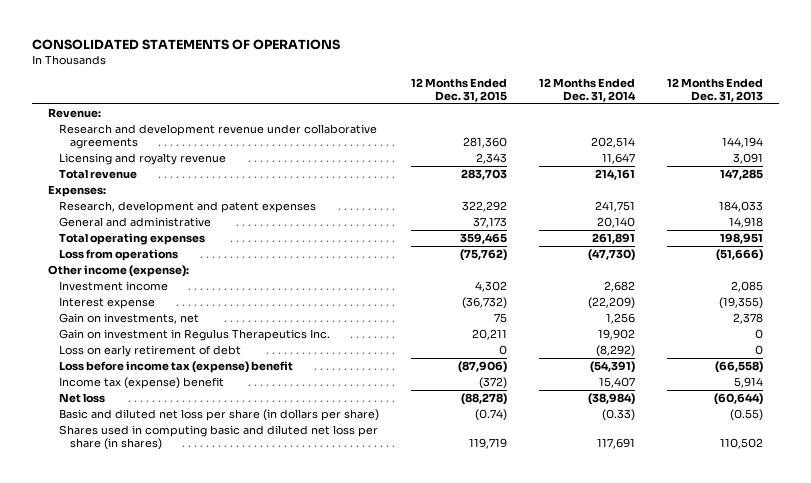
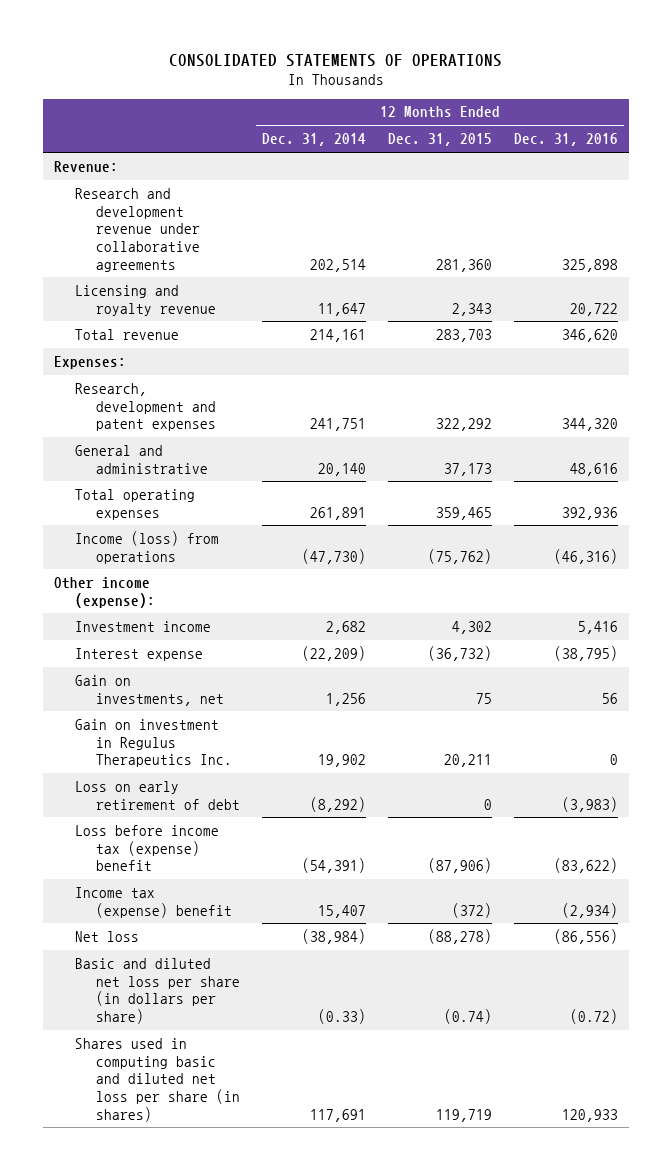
- | 12 Months Ended Dec. 31, 2015 | 12 Months Ended Dec. 31, 2014 | 12 Months Ended Dec. 31, 2013
+ | 12 Months Ended Dec. 31, 2014 | 12 Months Ended Dec. 31, 2015 | 12 Months Ended Dec. 31, 2016
- Loss from operations | (75,762) | (47,730) | (51,666)
+ Income (loss) from operations | (47,730) | (75,762) | (46,316)

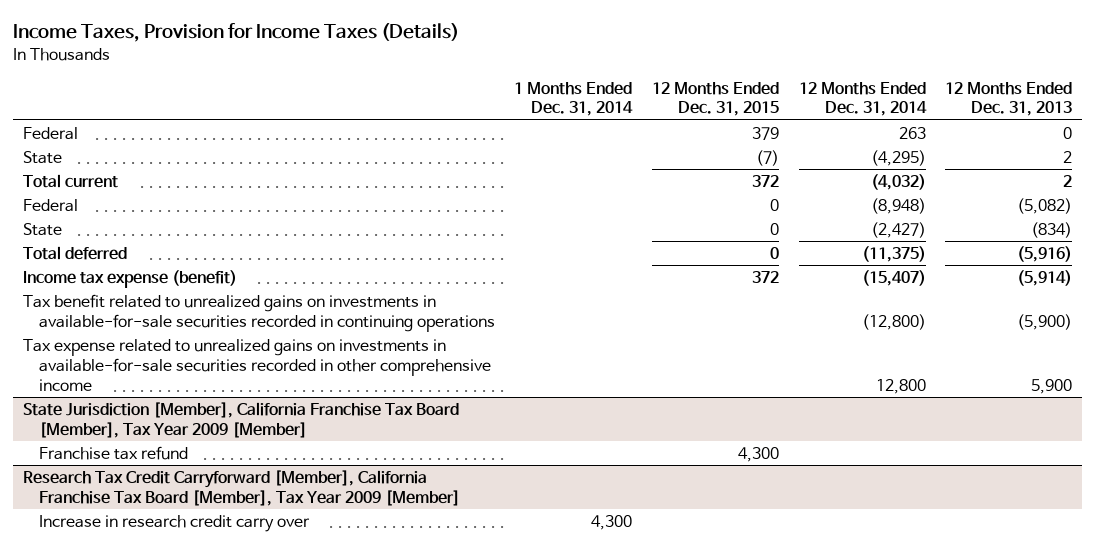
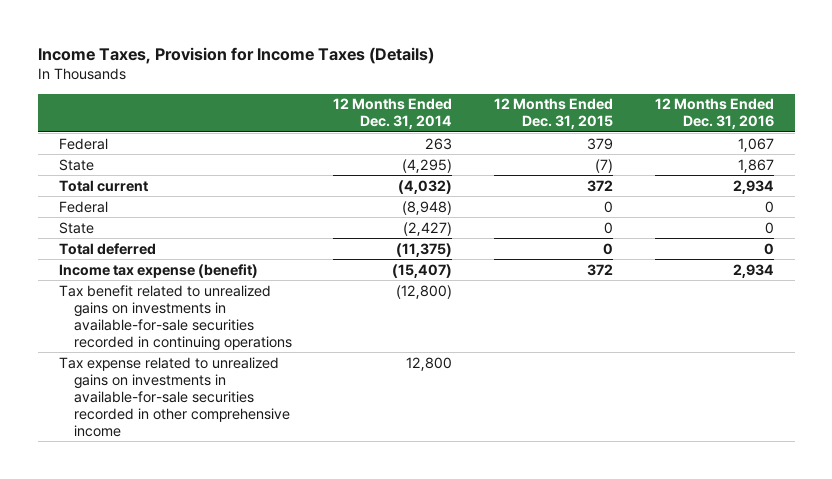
- | 1 Months Ended Dec. 31, 2014 | 12 Months Ended Dec. 31, 2015 | 12 Months Ended Dec. 31, 2014 | 12 Months Ended Dec. 31, 2013
+ | 12 Months Ended Dec. 31, 2014 | 12 Months Ended Dec. 31, 2015 | 12 Months Ended Dec. 31, 2016
- State Jurisdiction [Member], California Franchise Tax Board [Member], Tax Year 2009 [Member]
- Franchise tax refund | | 4,300 | |
- Research Tax Credit Carryforward [Member], California Franchise Tax Board [Member], Tax Year 2009 [Member]
- Increase in research credit carry over | 4,300 | | |

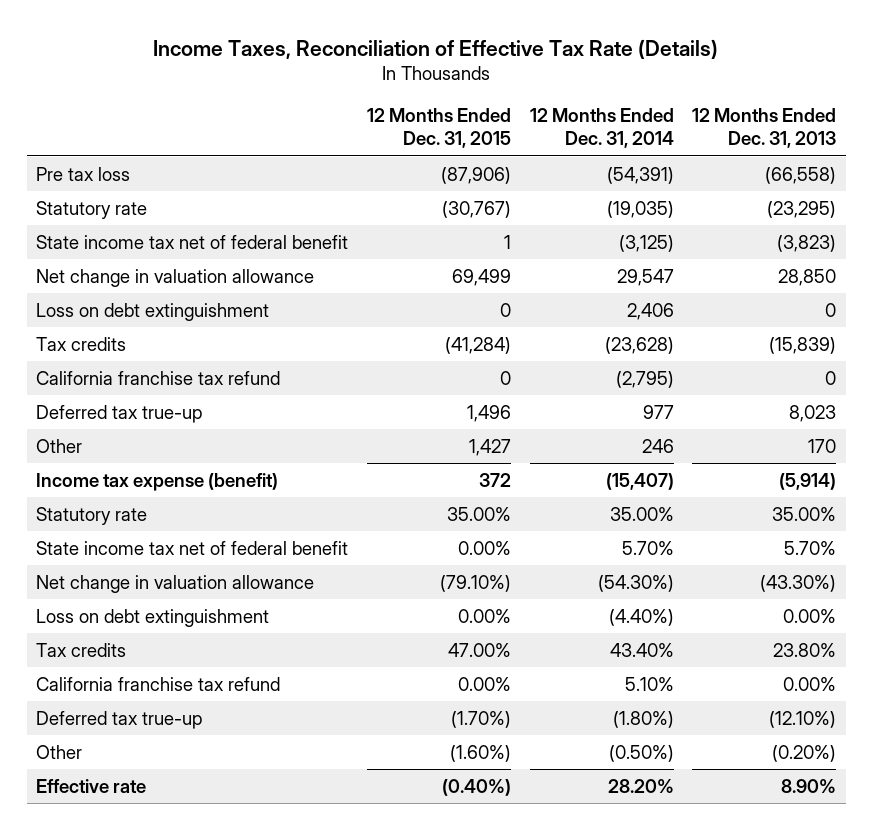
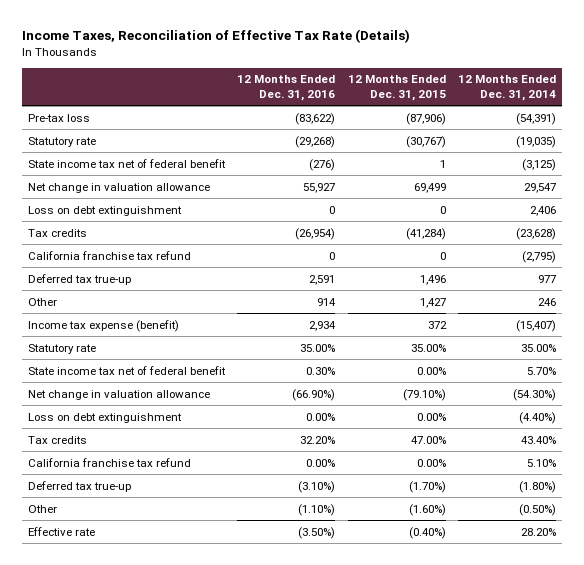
- | 12 Months Ended Dec. 31, 2015 | 12 Months Ended Dec. 31, 2014 | 12 Months Ended Dec. 31, 2013
+ | 12 Months Ended Dec. 31, 2016 | 12 Months Ended Dec. 31, 2015 | 12 Months Ended Dec. 31, 2014
- Pre tax loss | (87,906) | (54,391) | (66,558)
+ Pre-tax loss | (83,622) | (87,906) | (54,391)

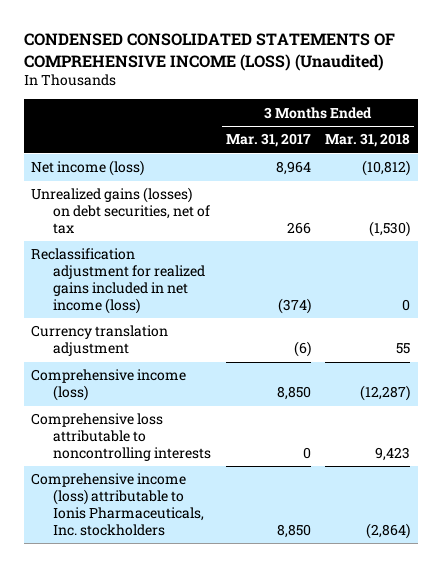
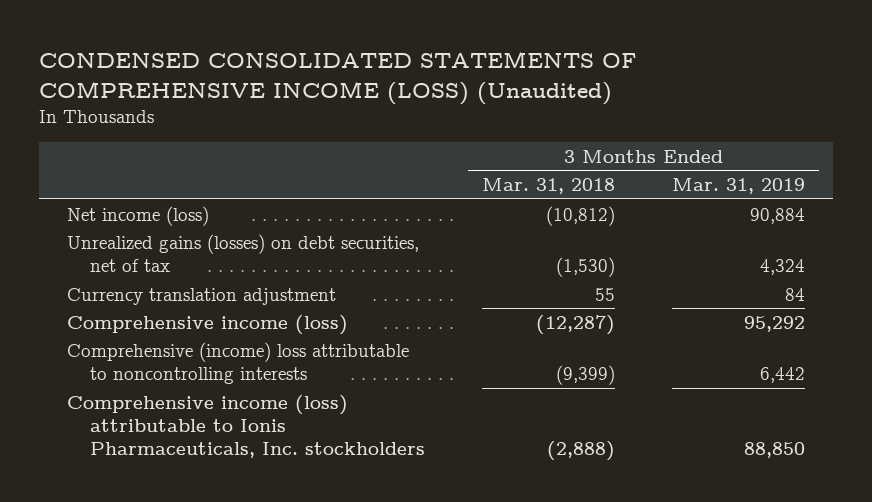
- | 3 Months Ended Mar. 31, 2017 | 3 Months Ended Mar. 31, 2018
+ | 3 Months Ended Mar. 31, 2018 | 3 Months Ended Mar. 31, 2019
- Reclassification adjustment for realized gains included in net income (loss) | (374) | 0
- Comprehensive loss attributable to noncontrolling interests | 0 | 9,423
- Comprehensive income (loss) attributable to Ionis Pharmaceuticals, Inc. stockholders | 8,850 | (2,864)
+ Comprehensive (income) loss attributable to noncontrolling interests | (9,399) | 6,442
+ Comprehensive income (loss) attributable to Ionis Pharmaceuticals, Inc. stockholders | (2,888) | 88,850

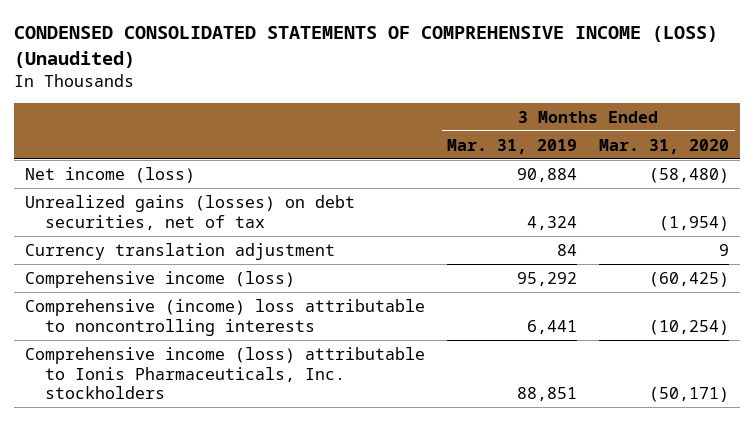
- | 3 Months Ended Mar. 31, 2018 | 3 Months Ended Mar. 31, 2019
+ | 3 Months Ended Mar. 31, 2019 | 3 Months Ended Mar. 31, 2020
- Comprehensive (income) loss attributable to noncontrolling interests | (9,399) | 6,442
- Comprehensive income (loss) attributable to Ionis Pharmaceuticals, Inc. stockholders | (2,888) | 88,850
+ Comprehensive (income) loss attributable to noncontrolling interests | 6,441 | (10,254)
+ Comprehensive income (loss) attributable to Ionis Pharmaceuticals, Inc. stockholders | 88,851 | (50,171)

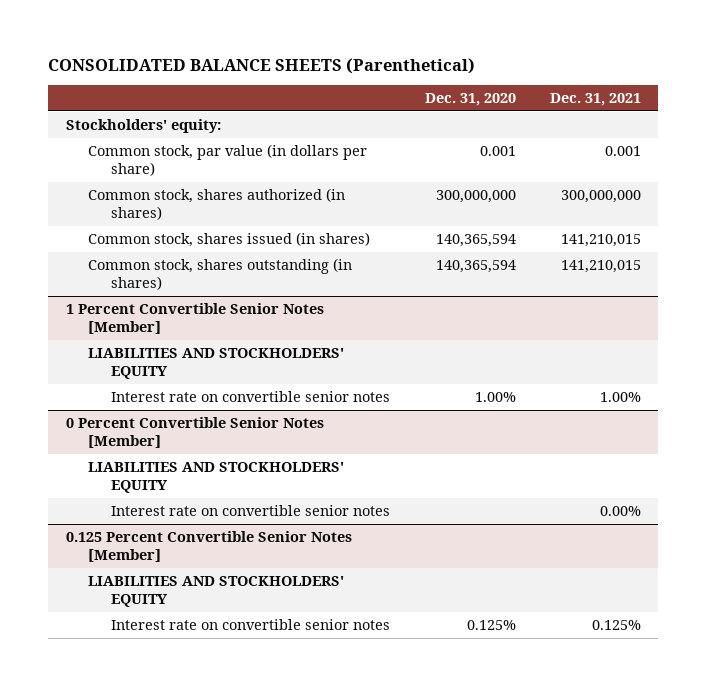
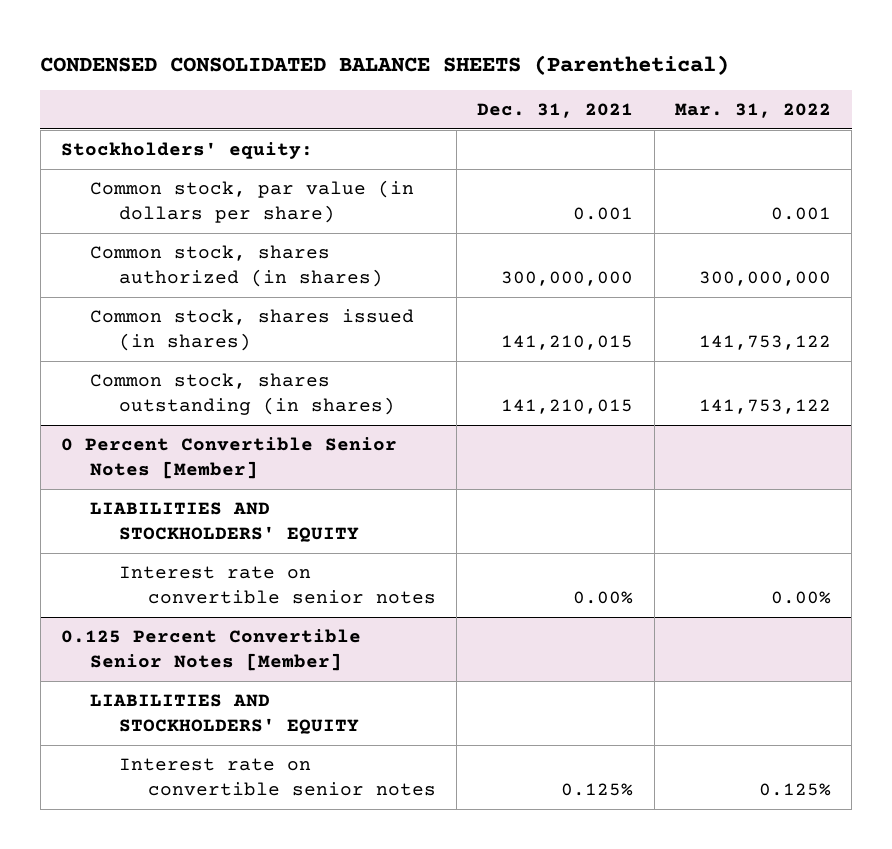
- CONSOLIDATED BALANCE SHEETS (Parenthetical)
+ CONDENSED CONSOLIDATED BALANCE SHEETS (Parenthetical)
- | Dec. 31, 2020 | Dec. 31, 2021
+ | Dec. 31, 2021 | Mar. 31, 2022
- 1 Percent Convertible Senior Notes [Member]
- LIABILITIES AND STOCKHOLDERS' EQUITY
- Interest rate on convertible senior notes | 1.00% | 1.00%

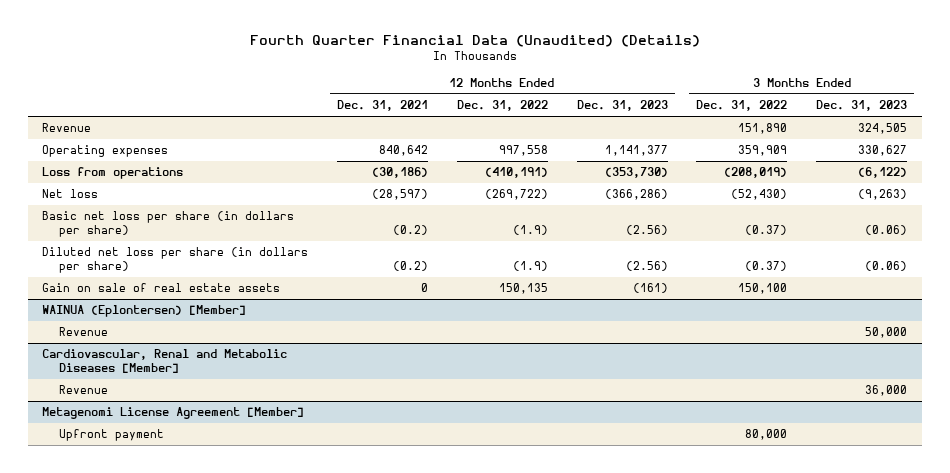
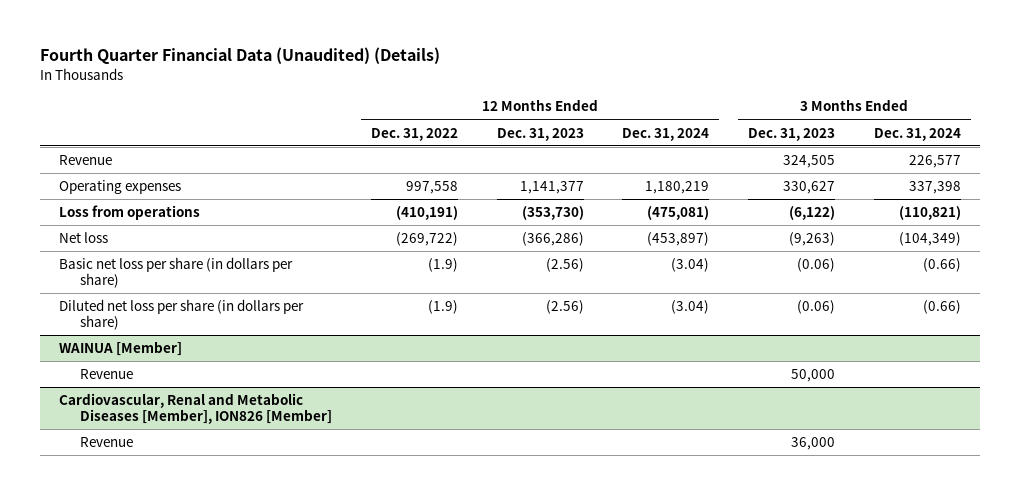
- | 12 Months Ended Dec. 31, 2021 | 12 Months Ended Dec. 31, 2022 | 12 Months Ended Dec. 31, 2023 | 3 Months Ended Dec. 31, 2022 | 3 Months Ended Dec. 31, 2023
+ | 12 Months Ended Dec. 31, 2022 | 12 Months Ended Dec. 31, 2023 | 12 Months Ended Dec. 31, 2024 | 3 Months Ended Dec. 31, 2023 | 3 Months Ended Dec. 31, 2024
- Gain on sale of real estate assets | 0 | 150,135 | (161) | 150,100 |
- WAINUA (Eplontersen) [Member]
+ WAINUA [Member]
- Cardiovascular, Renal and Metabolic Diseases [Member]
+ Cardiovascular, Renal and Metabolic Diseases [Member], ION826 [Member]
- Metagenomi License Agreement [Member]
- Upfront payment | | | | 80,000 |

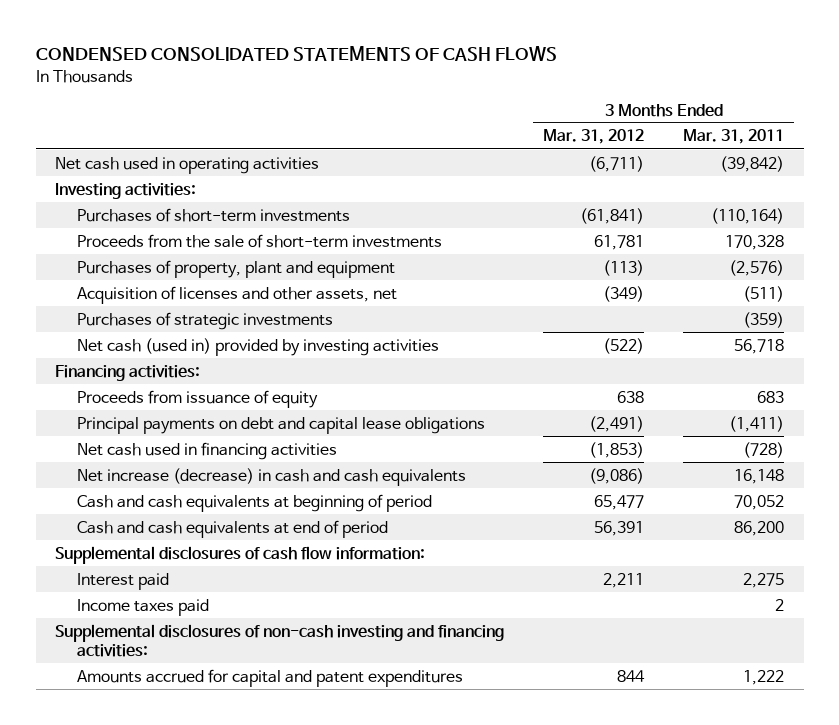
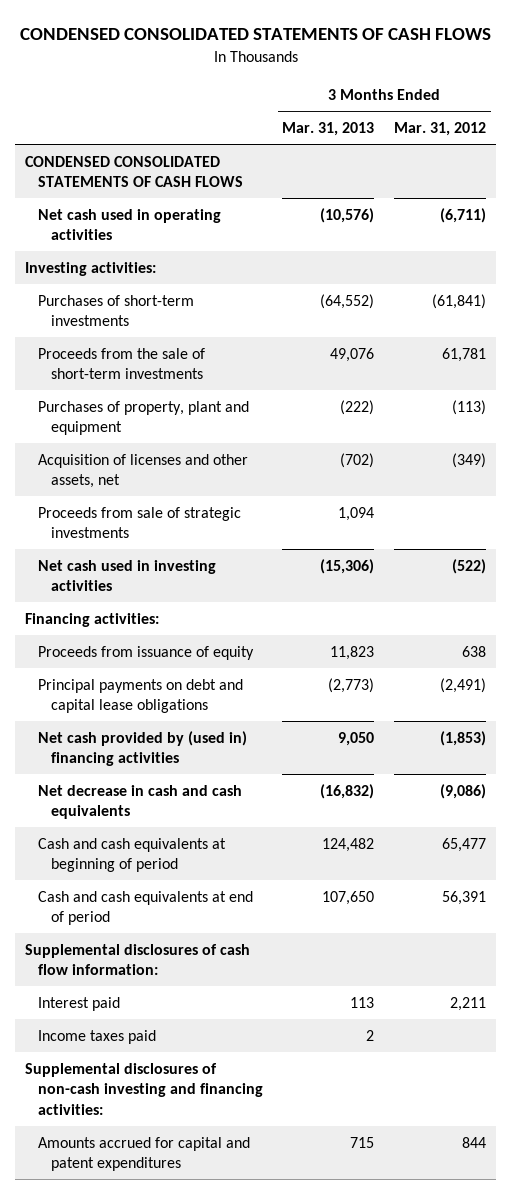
- | 3 Months Ended Mar. 31, 2012 | 3 Months Ended Mar. 31, 2011
+ | 3 Months Ended Mar. 31, 2013 | 3 Months Ended Mar. 31, 2012
+ CONDENSED CONSOLIDATED STATEMENTS OF CASH FLOWS
- Purchases of strategic investments | | (359)
- Net cash (used in) provided by investing activities | (522) | 56,718
+ Proceeds from sale of strategic investments | 1,094 |
+ Net cash used in investing activities | (15,306) | (522)
- Net cash used in financing activities | (1,853) | (728)
- Net increase (decrease) in cash and cash equivalents | (9,086) | 16,148
+ Net cash provided by (used in) financing activities | 9,050 | (1,853)
+ Net decrease in cash and cash equivalents | (16,832) | (9,086)

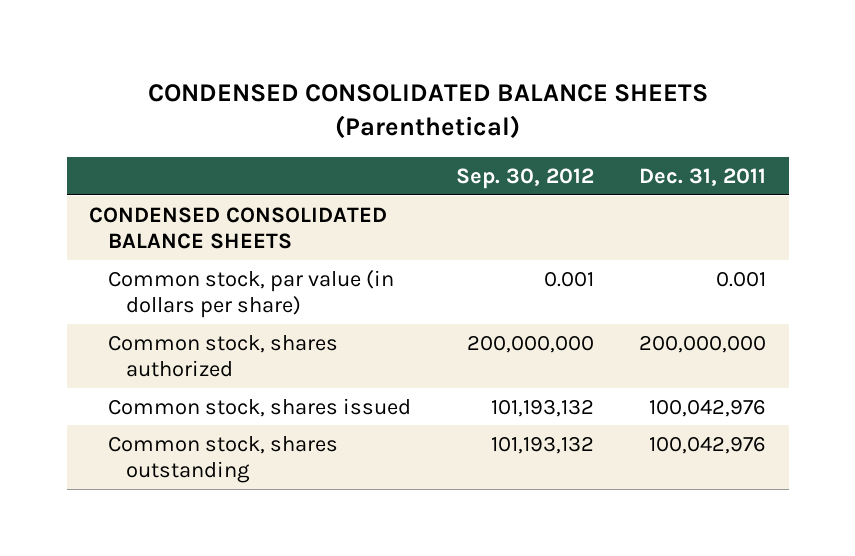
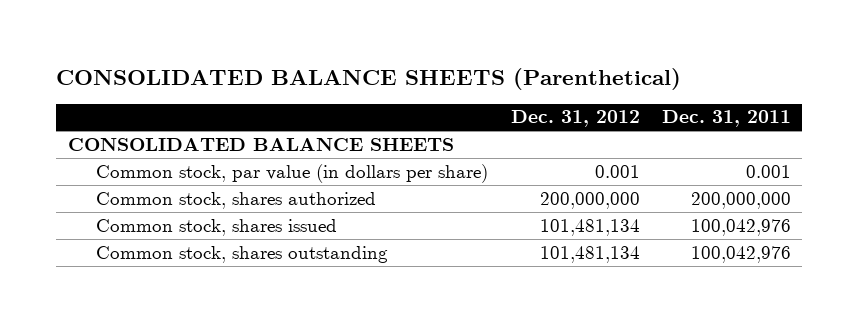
- CONDENSED CONSOLIDATED BALANCE SHEETS (Parenthetical)
+ CONSOLIDATED BALANCE SHEETS (Parenthetical)
- | Sep. 30, 2012 | Dec. 31, 2011
+ | Dec. 31, 2012 | Dec. 31, 2011
- CONDENSED CONSOLIDATED BALANCE SHEETS
+ CONSOLIDATED BALANCE SHEETS

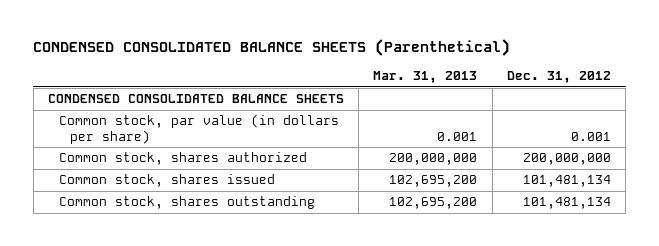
- CONSOLIDATED BALANCE SHEETS (Parenthetical)
+ CONDENSED CONSOLIDATED BALANCE SHEETS (Parenthetical)
- | Dec. 31, 2012 | Dec. 31, 2011
+ | Mar. 31, 2013 | Dec. 31, 2012
- CONSOLIDATED BALANCE SHEETS
+ CONDENSED CONSOLIDATED BALANCE SHEETS

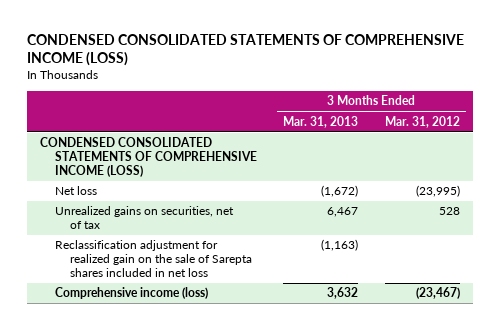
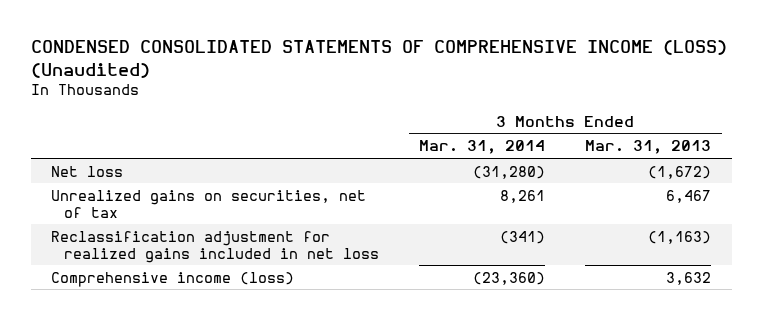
- CONDENSED CONSOLIDATED STATEMENTS OF COMPREHENSIVE INCOME (LOSS)
+ CONDENSED CONSOLIDATED STATEMENTS OF COMPREHENSIVE INCOME (LOSS) (Unaudited)
- | 3 Months Ended Mar. 31, 2013 | 3 Months Ended Mar. 31, 2012
+ | 3 Months Ended Mar. 31, 2014 | 3 Months Ended Mar. 31, 2013
- CONDENSED CONSOLIDATED STATEMENTS OF COMPREHENSIVE INCOME (LOSS)
- Reclassification adjustment for realized gain on the sale of Sarepta shares included in net loss | (1,163) |
+ Reclassification adjustment for realized gains included in net loss | (341) | (1,163)

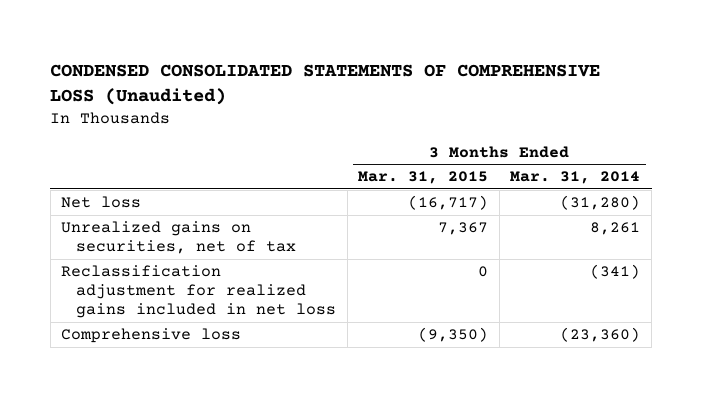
- CONDENSED CONSOLIDATED STATEMENTS OF COMPREHENSIVE INCOME (LOSS) (Unaudited)
+ CONDENSED CONSOLIDATED STATEMENTS OF COMPREHENSIVE LOSS (Unaudited)
- | 3 Months Ended Mar. 31, 2014 | 3 Months Ended Mar. 31, 2013
+ | 3 Months Ended Mar. 31, 2015 | 3 Months Ended Mar. 31, 2014
- Comprehensive income (loss) | (23,360) | 3,632
+ Comprehensive loss | (9,350) | (23,360)

